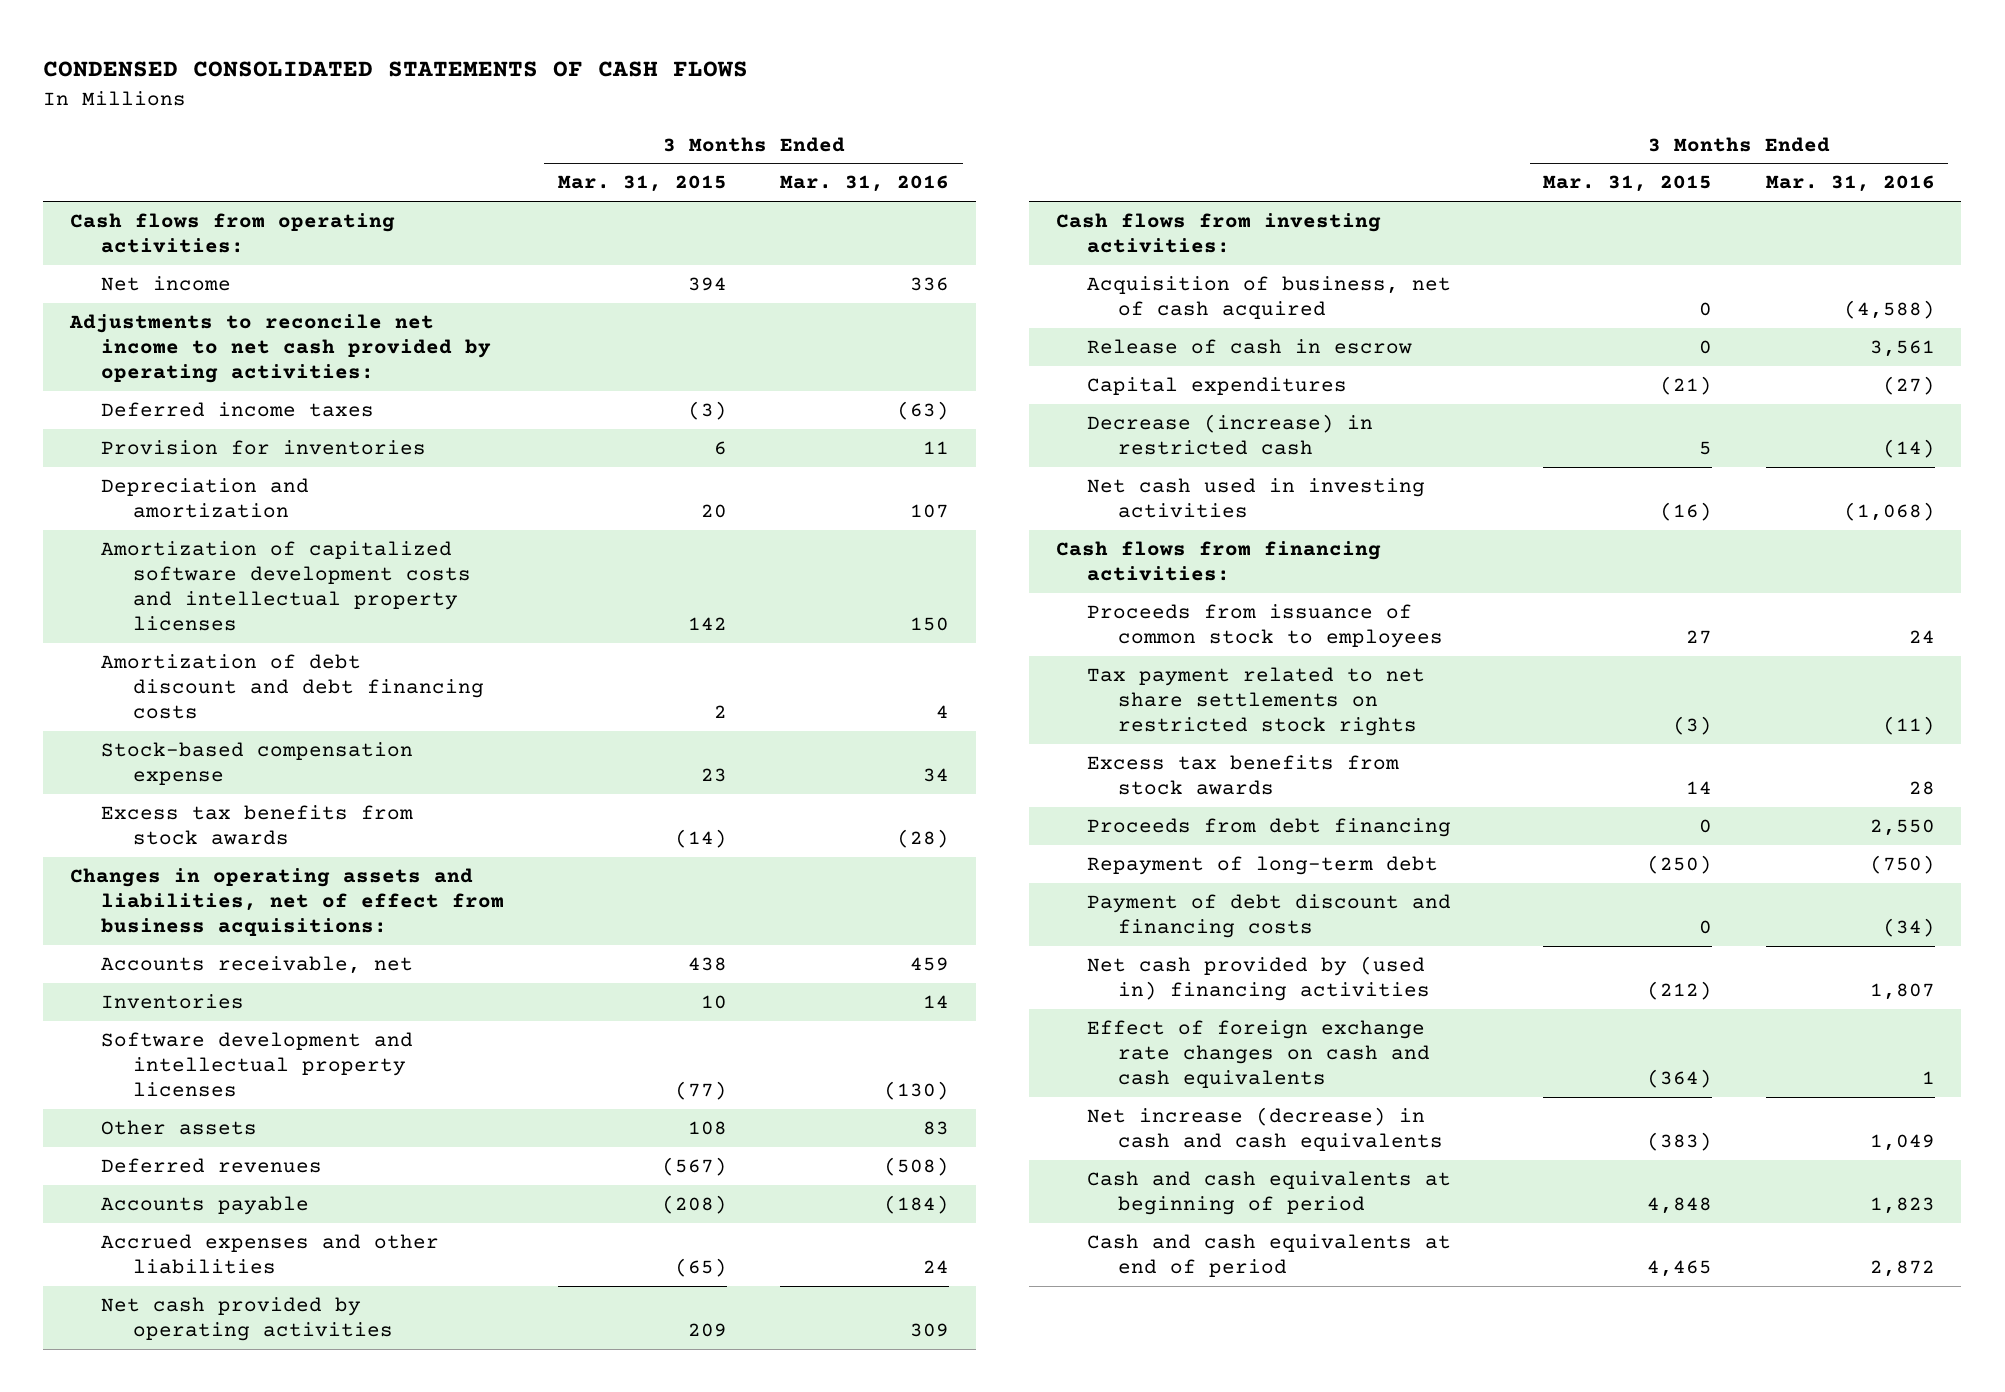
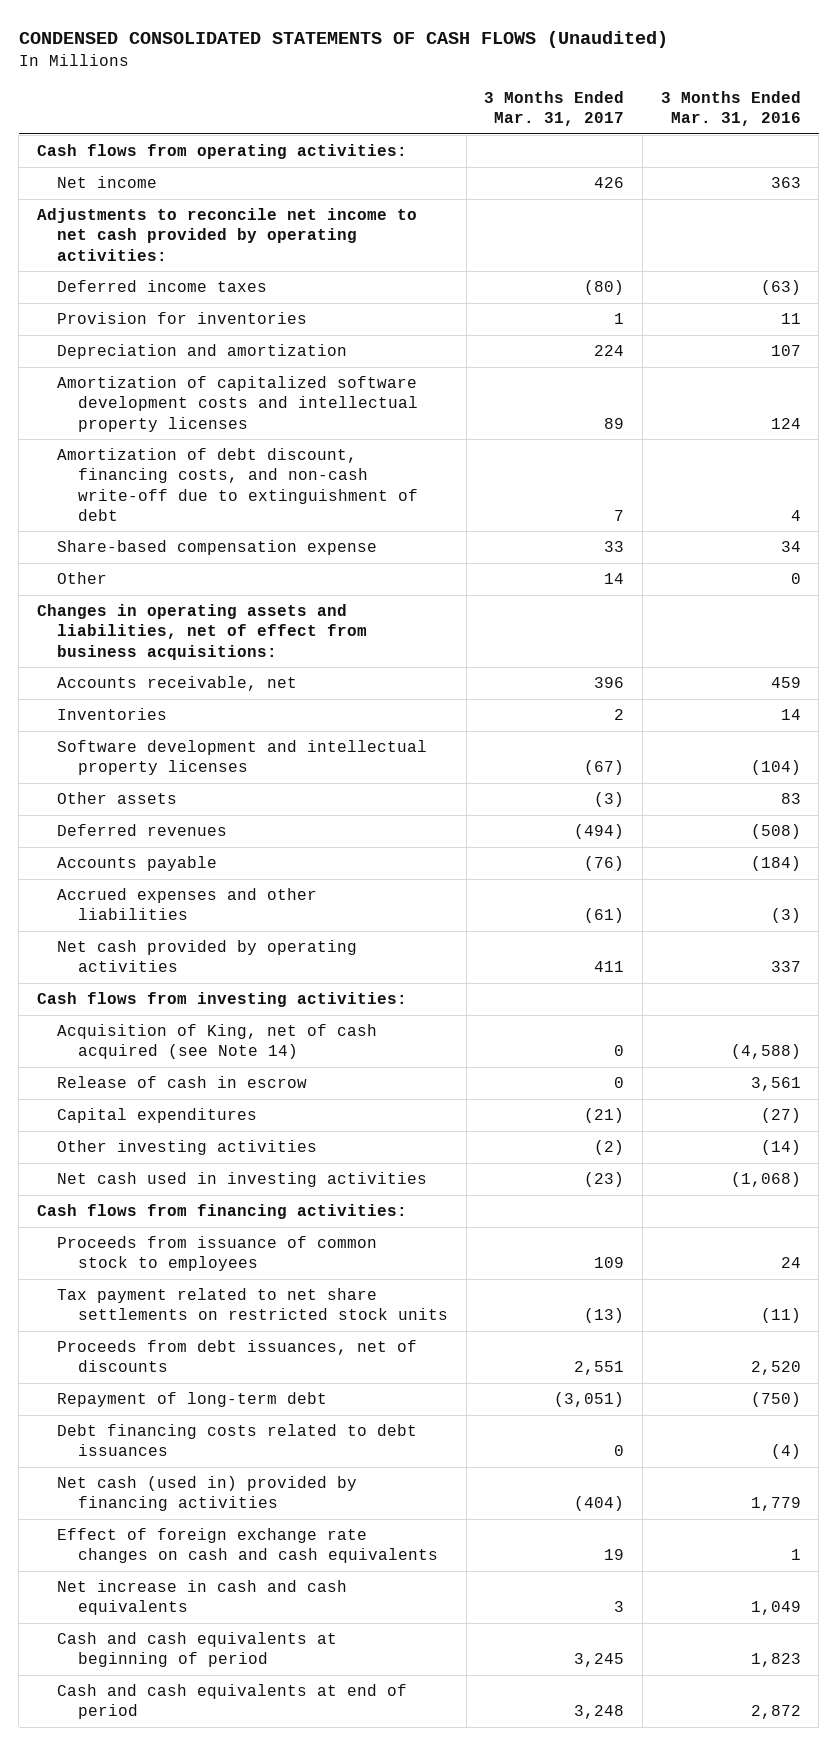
- CONDENSED CONSOLIDATED STATEMENTS OF CASH FLOWS
+ CONDENSED CONSOLIDATED STATEMENTS OF CASH FLOWS (Unaudited)
- | 3 Months Ended Mar. 31, 2015 | 3 Months Ended Mar. 31, 2016
+ | 3 Months Ended Mar. 31, 2017 | 3 Months Ended Mar. 31, 2016
- Net income | 394 | 336
+ Net income | 426 | 363
- Amortization of capitalized software development costs and intellectual property licenses | 142 | 150
- Amortization of debt discount and debt financing costs | 2 | 4
- Stock-based compensation expense | 23 | 34
- Excess tax benefits from stock awards | (14) | (28)
+ Amortization of capitalized software development costs and intellectual property licenses | 89 | 124
+ Amortization of debt discount, financing costs, and non-cash write-off due to extinguishment of debt | 7 | 4
+ Share-based compensation expense | 33 | 34
+ Other | 14 | 0
- Software development and intellectual property licenses | (77) | (130)
+ Software development and intellectual property licenses | (67) | (104)
- Accrued expenses and other liabilities | (65) | 24
- Net cash provided by operating activities | 209 | 309
+ Accrued expenses and other liabilities | (61) | (3)
+ Net cash provided by operating activities | 411 | 337
- Acquisition of business, net of cash acquired | 0 | (4,588)
+ Acquisition of King, net of cash acquired (see Note 14) | 0 | (4,588)
- Decrease (increase) in restricted cash | 5 | (14)
+ Other investing activities | (2) | (14)
- Tax payment related to net share settlements on restricted stock rights | (3) | (11)
- Excess tax benefits from stock awards | 14 | 28
- Proceeds from debt financing | 0 | 2,550
+ Tax payment related to net share settlements on restricted stock units | (13) | (11)
+ Proceeds from debt issuances, net of discounts | 2,551 | 2,520
- Payment of debt discount and financing costs | 0 | (34)
- Net cash provided by (used in) financing activities | (212) | 1,807
+ Debt financing costs related to debt issuances | 0 | (4)
+ Net cash (used in) provided by financing activities | (404) | 1,779
- Net increase (decrease) in cash and cash equivalents | (383) | 1,049
+ Net increase in cash and cash equivalents | 3 | 1,049

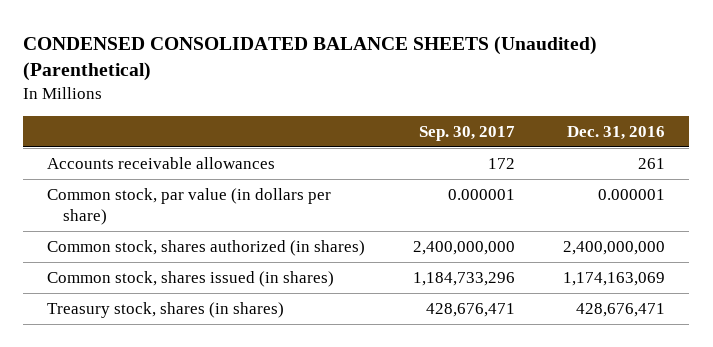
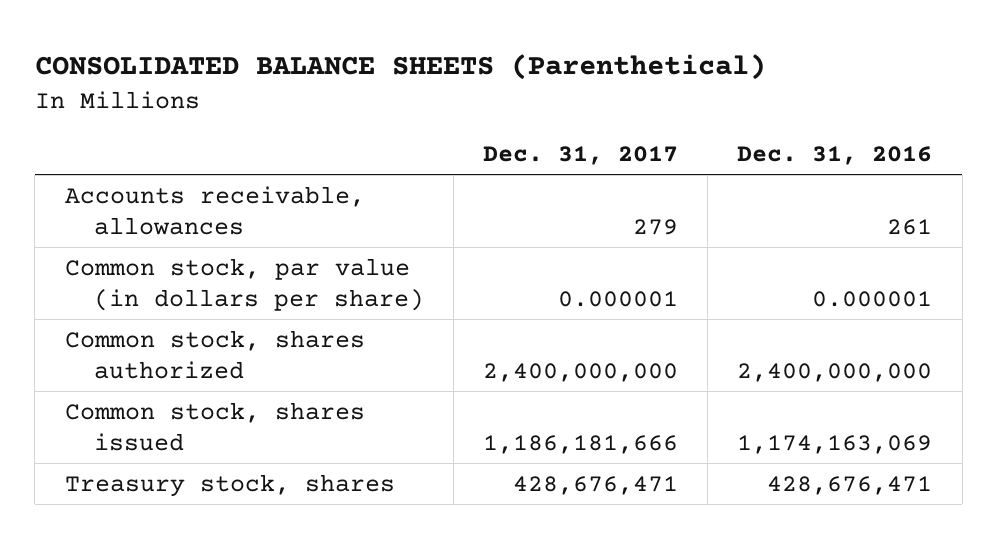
- CONDENSED CONSOLIDATED BALANCE SHEETS (Unaudited) (Parenthetical)
+ CONSOLIDATED BALANCE SHEETS (Parenthetical)
- | Sep. 30, 2017 | Dec. 31, 2016
+ | Dec. 31, 2017 | Dec. 31, 2016
- Accounts receivable allowances | 172 | 261
+ Accounts receivable, allowances | 279 | 261
- Common stock, shares authorized (in shares) | 2,400,000,000 | 2,400,000,000
- Common stock, shares issued (in shares) | 1,184,733,296 | 1,174,163,069
- Treasury stock, shares (in shares) | 428,676,471 | 428,676,471
+ Common stock, shares authorized | 2,400,000,000 | 2,400,000,000
+ Common stock, shares issued | 1,186,181,666 | 1,174,163,069
+ Treasury stock, shares | 428,676,471 | 428,676,471

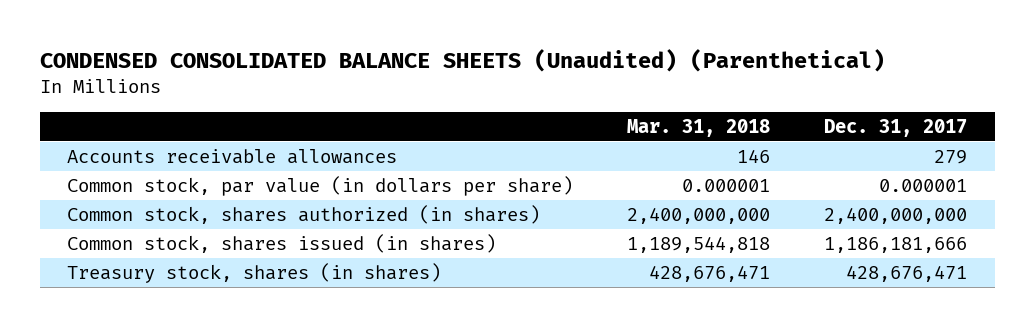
- CONSOLIDATED BALANCE SHEETS (Parenthetical)
+ CONDENSED CONSOLIDATED BALANCE SHEETS (Unaudited) (Parenthetical)
- | Dec. 31, 2017 | Dec. 31, 2016
+ | Mar. 31, 2018 | Dec. 31, 2017
- Accounts receivable, allowances | 279 | 261
+ Accounts receivable allowances | 146 | 279
- Common stock, shares authorized | 2,400,000,000 | 2,400,000,000
- Common stock, shares issued | 1,186,181,666 | 1,174,163,069
- Treasury stock, shares | 428,676,471 | 428,676,471
+ Common stock, shares authorized (in shares) | 2,400,000,000 | 2,400,000,000
+ Common stock, shares issued (in shares) | 1,189,544,818 | 1,186,181,666
+ Treasury stock, shares (in shares) | 428,676,471 | 428,676,471

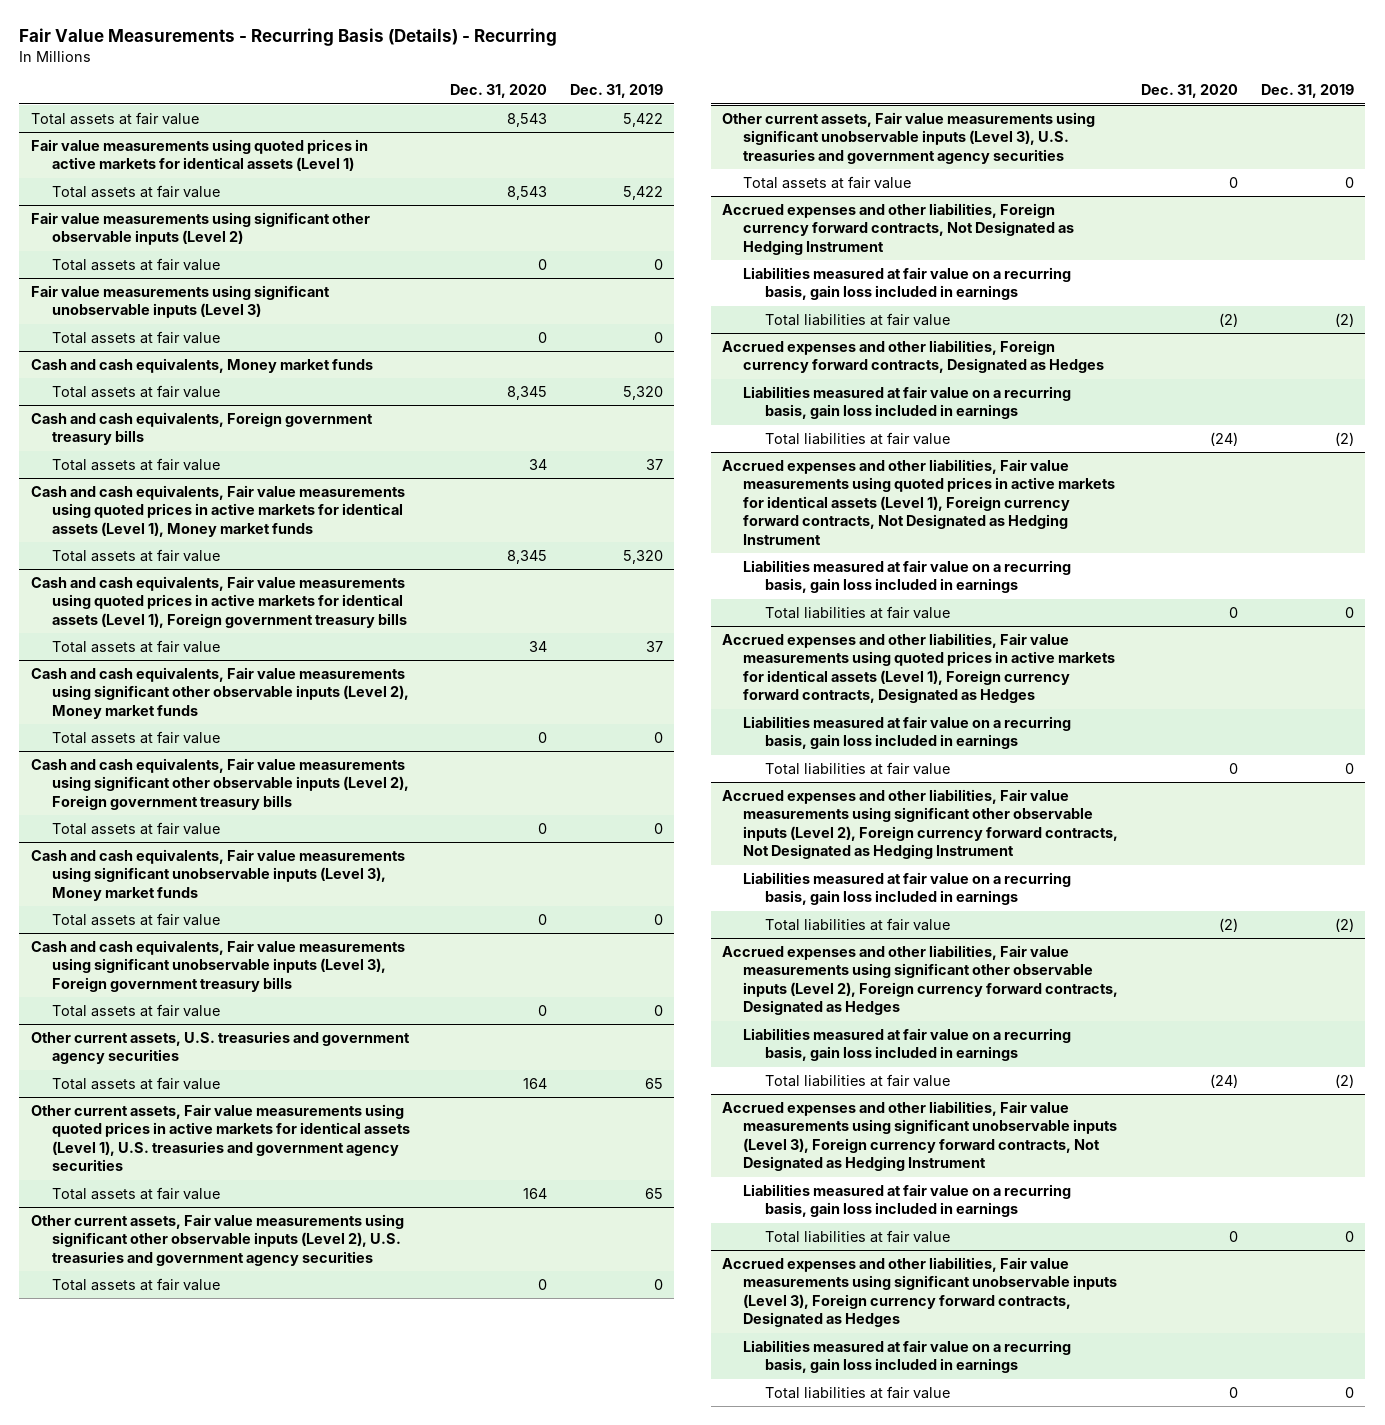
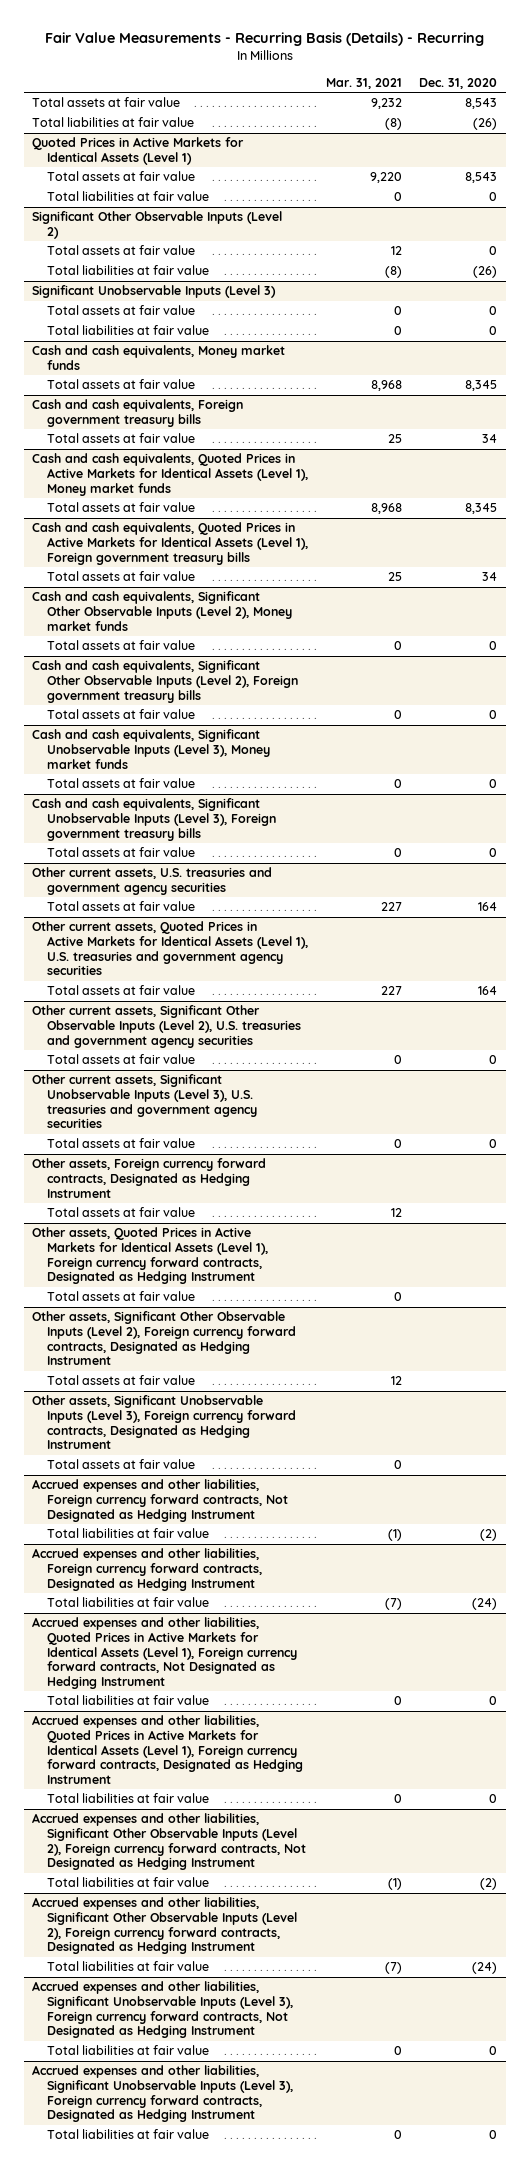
- | Dec. 31, 2020 | Dec. 31, 2019
+ | Mar. 31, 2021 | Dec. 31, 2020
- Fair value measurements using quoted prices in active markets for identical assets (Level 1)
+ Total liabilities at fair value | (8) | (26)
+ Quoted Prices in Active Markets for Identical Assets (Level 1)
- Fair value measurements using significant other observable inputs (Level 2)
+ Total liabilities at fair value | 0 | 0
+ Significant Other Observable Inputs (Level 2)
- Fair value measurements using significant unobservable inputs (Level 3)
+ Total liabilities at fair value | (8) | (26)
+ Significant Unobservable Inputs (Level 3)
+ Total liabilities at fair value | 0 | 0
- Cash and cash equivalents, Fair value measurements using quoted prices in active markets for identical assets (Level 1), Money market funds
+ Cash and cash equivalents, Quoted Prices in Active Markets for Identical Assets (Level 1), Money market funds
- Cash and cash equivalents, Fair value measurements using quoted prices in active markets for identical assets (Level 1), Foreign government treasury bills
+ Cash and cash equivalents, Quoted Prices in Active Markets for Identical Assets (Level 1), Foreign government treasury bills
- Cash and cash equivalents, Fair value measurements using significant other observable inputs (Level 2), Money market funds
+ Cash and cash equivalents, Significant Other Observable Inputs (Level 2), Money market funds
- Cash and cash equivalents, Fair value measurements using significant other observable inputs (Level 2), Foreign government treasury bills
+ Cash and cash equivalents, Significant Other Observable Inputs (Level 2), Foreign government treasury bills
- Cash and cash equivalents, Fair value measurements using significant unobservable inputs (Level 3), Money market funds
+ Cash and cash equivalents, Significant Unobservable Inputs (Level 3), Money market funds
- Cash and cash equivalents, Fair value measurements using significant unobservable inputs (Level 3), Foreign government treasury bills
+ Cash and cash equivalents, Significant Unobservable Inputs (Level 3), Foreign government treasury bills
- Other current assets, Fair value measurements using quoted prices in active markets for identical assets (Level 1), U.S. treasuries and government agency securities
+ Other current assets, Quoted Prices in Active Markets for Identical Assets (Level 1), U.S. treasuries and government agency securities
- Other current assets, Fair value measurements using significant other observable inputs (Level 2), U.S. treasuries and government agency securities
+ Other current assets, Significant Other Observable Inputs (Level 2), U.S. treasuries and government agency securities
- Other current assets, Fair value measurements using significant unobservable inputs (Level 3), U.S. treasuries and government agency securities
+ Other current assets, Significant Unobservable Inputs (Level 3), U.S. treasuries and government agency securities
+ Other assets, Foreign currency forward contracts, Designated as Hedging Instrument
+ Total assets at fair value | 12 |
+ Other assets, Quoted Prices in Active Markets for Identical Assets (Level 1), Foreign currency forward contracts, Designated as Hedging Instrument
+ Total assets at fair value | 0 |
+ Other assets, Significant Other Observable Inputs (Level 2), Foreign currency forward contracts, Designated as Hedging Instrument
+ Total assets at fair value | 12 |
+ Other assets, Significant Unobservable Inputs (Level 3), Foreign currency forward contracts, Designated as Hedging Instrument
+ Total assets at fair value | 0 |
@ Accrued expenses and other liabilities, Foreign currency forward contracts, Not Designated as Hedging Instrument
- Liabilities measured at fair value on a recurring basis, gain loss included in earnings
- Accrued expenses and other liabilities, Foreign currency forward contracts, Designated as Hedges
- Liabilities measured at fair value on a recurring basis, gain loss included in earnings
+ Accrued expenses and other liabilities, Foreign currency forward contracts, Designated as Hedging Instrument
- Accrued expenses and other liabilities, Fair value measurements using quoted prices in active markets for identical assets (Level 1), Foreign currency forward contracts, Not Designated as Hedging Instrument
- Liabilities measured at fair value on a recurring basis, gain loss included in earnings
+ Accrued expenses and other liabilities, Quoted Prices in Active Markets for Identical Assets (Level 1), Foreign currency forward contracts, Not Designated as Hedging Instrument
- Accrued expenses and other liabilities, Fair value measurements using quoted prices in active markets for identical assets (Level 1), Foreign currency forward contracts, Designated as Hedges
- Liabilities measured at fair value on a recurring basis, gain loss included in earnings
+ Accrued expenses and other liabilities, Quoted Prices in Active Markets for Identical Assets (Level 1), Foreign currency forward contracts, Designated as Hedging Instrument
- Accrued expenses and other liabilities, Fair value measurements using significant other observable inputs (Level 2), Foreign currency forward contracts, Not Designated as Hedging Instrument
- Liabilities measured at fair value on a recurring basis, gain loss included in earnings
+ Accrued expenses and other liabilities, Significant Other Observable Inputs (Level 2), Foreign currency forward contracts, Not Designated as Hedging Instrument
- Accrued expenses and other liabilities, Fair value measurements using significant other observable inputs (Level 2), Foreign currency forward contracts, Designated as Hedges
- Liabilities measured at fair value on a recurring basis, gain loss included in earnings
+ Accrued expenses and other liabilities, Significant Other Observable Inputs (Level 2), Foreign currency forward contracts, Designated as Hedging Instrument
- Accrued expenses and other liabilities, Fair value measurements using significant unobservable inputs (Level 3), Foreign currency forward contracts, Not Designated as Hedging Instrument
- Liabilities measured at fair value on a recurring basis, gain loss included in earnings
+ Accrued expenses and other liabilities, Significant Unobservable Inputs (Level 3), Foreign currency forward contracts, Not Designated as Hedging Instrument
- Accrued expenses and other liabilities, Fair value measurements using significant unobservable inputs (Level 3), Foreign currency forward contracts, Designated as Hedges
- Liabilities measured at fair value on a recurring basis, gain loss included in earnings
+ Accrued expenses and other liabilities, Significant Unobservable Inputs (Level 3), Foreign currency forward contracts, Designated as Hedging Instrument

